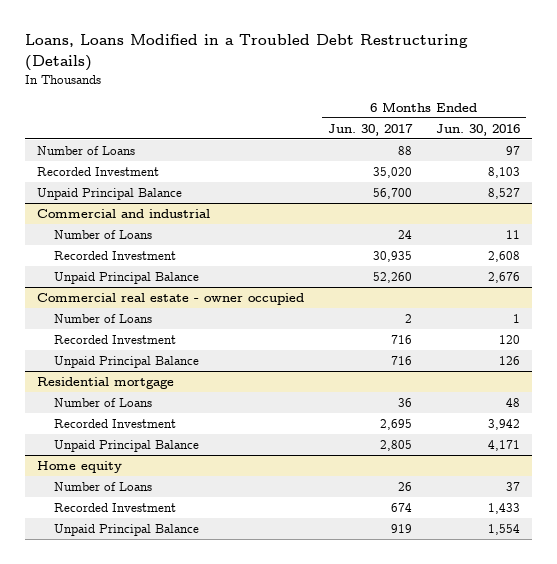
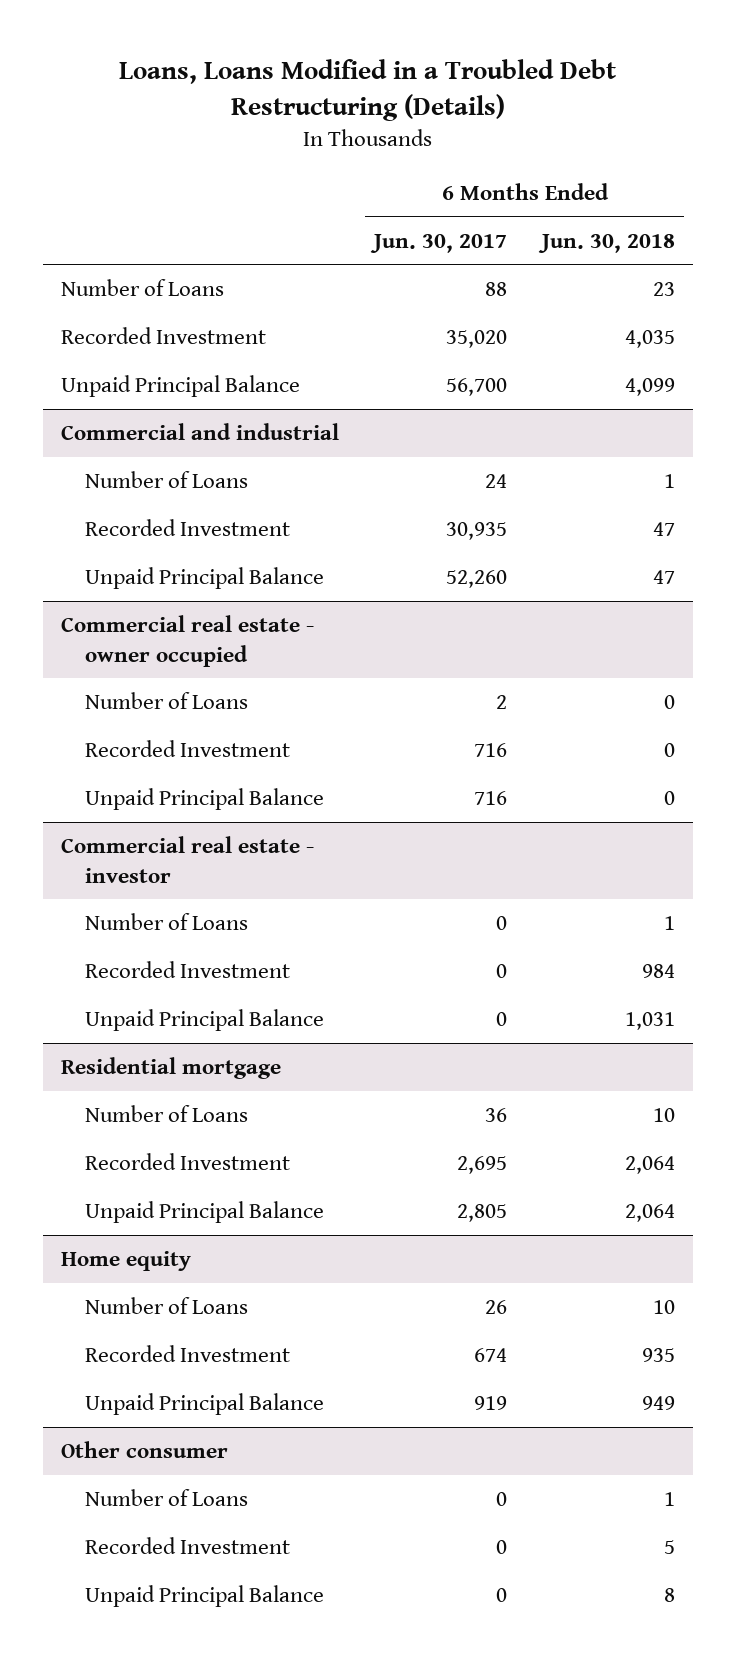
- | 6 Months Ended Jun. 30, 2017 | 6 Months Ended Jun. 30, 2016
+ | 6 Months Ended Jun. 30, 2017 | 6 Months Ended Jun. 30, 2018
+ Commercial real estate - investor
+ Number of Loans | 0 | 1
+ Recorded Investment | 0 | 984
+ Unpaid Principal Balance | 0 | 1,031
+ Other consumer
+ Number of Loans | 0 | 1
+ Recorded Investment | 0 | 5
+ Unpaid Principal Balance | 0 | 8

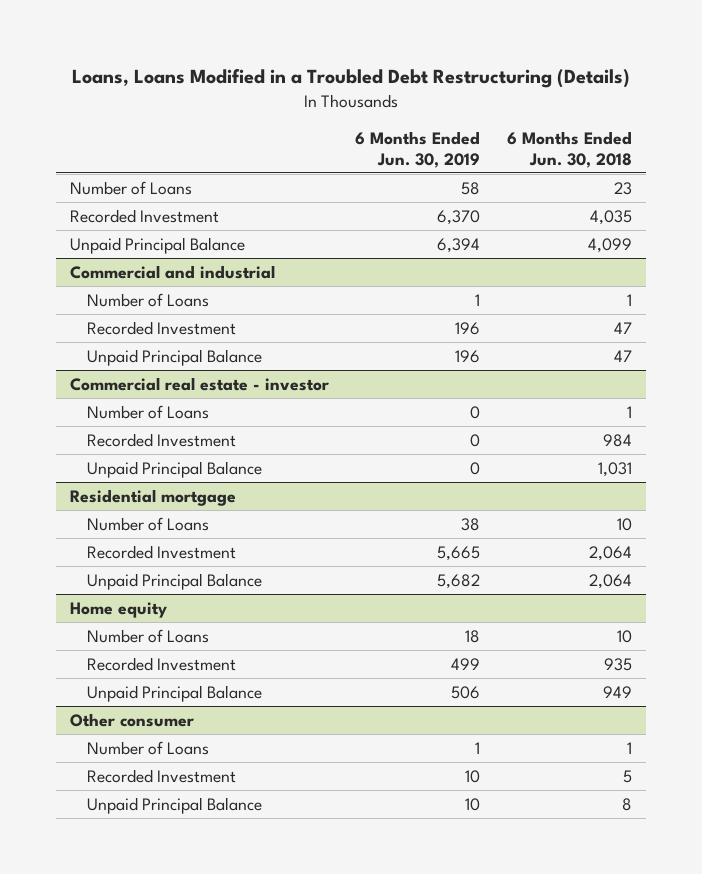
- | 6 Months Ended Jun. 30, 2017 | 6 Months Ended Jun. 30, 2018
+ | 6 Months Ended Jun. 30, 2019 | 6 Months Ended Jun. 30, 2018
- Commercial real estate - owner occupied
- Number of Loans | 2 | 0
- Recorded Investment | 716 | 0
- Unpaid Principal Balance | 716 | 0

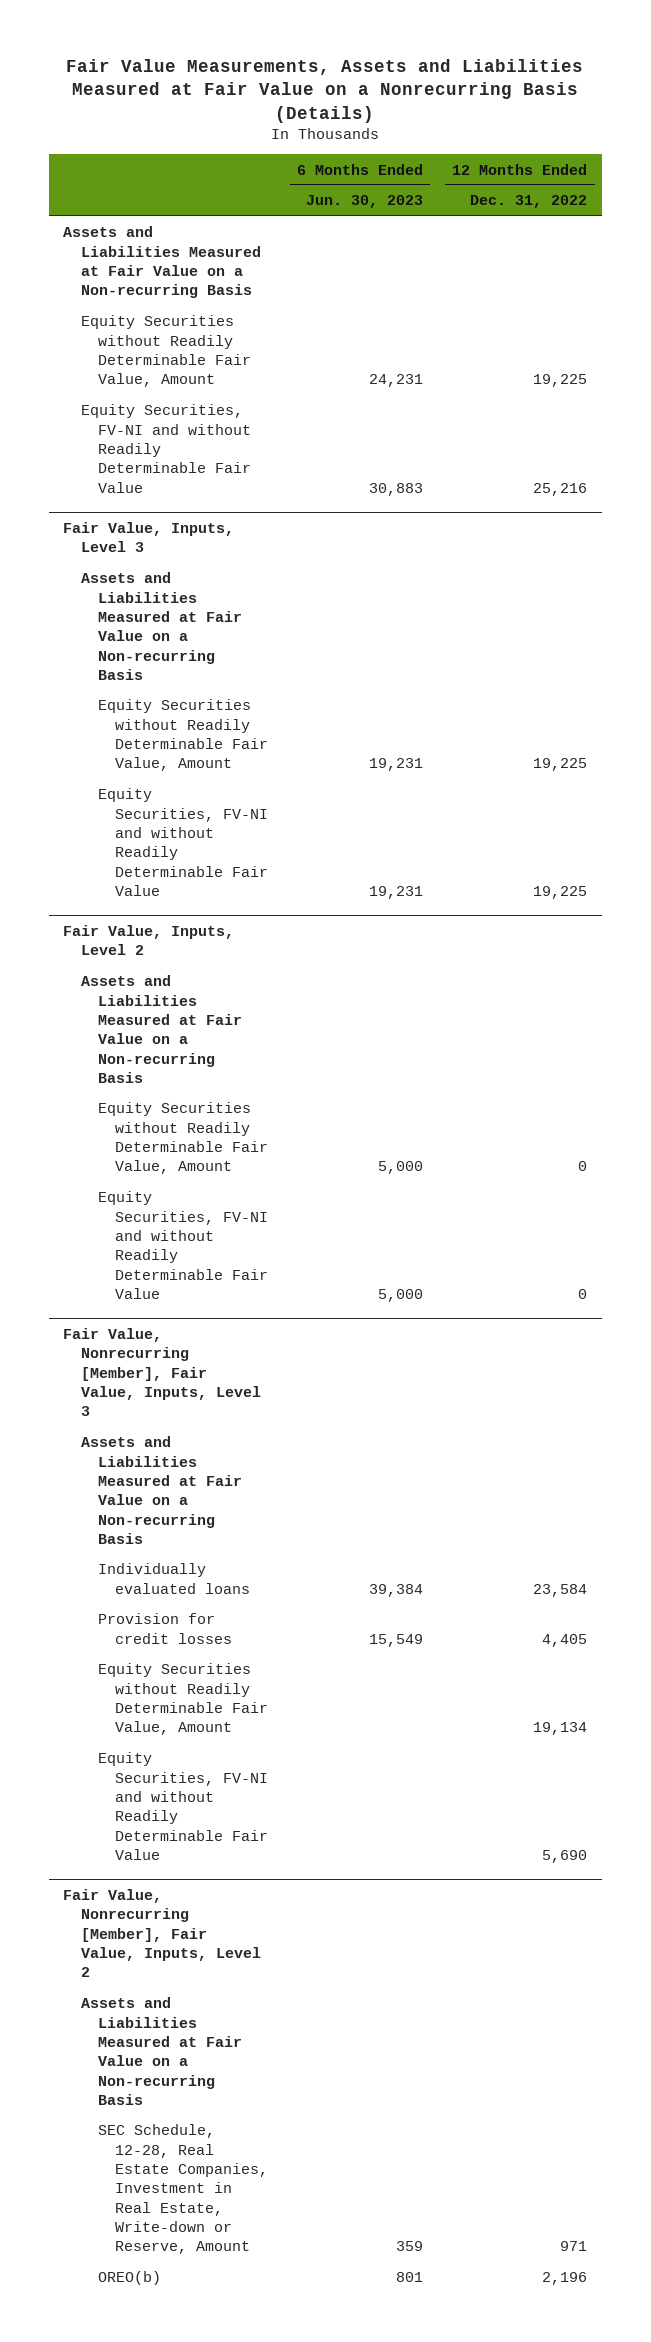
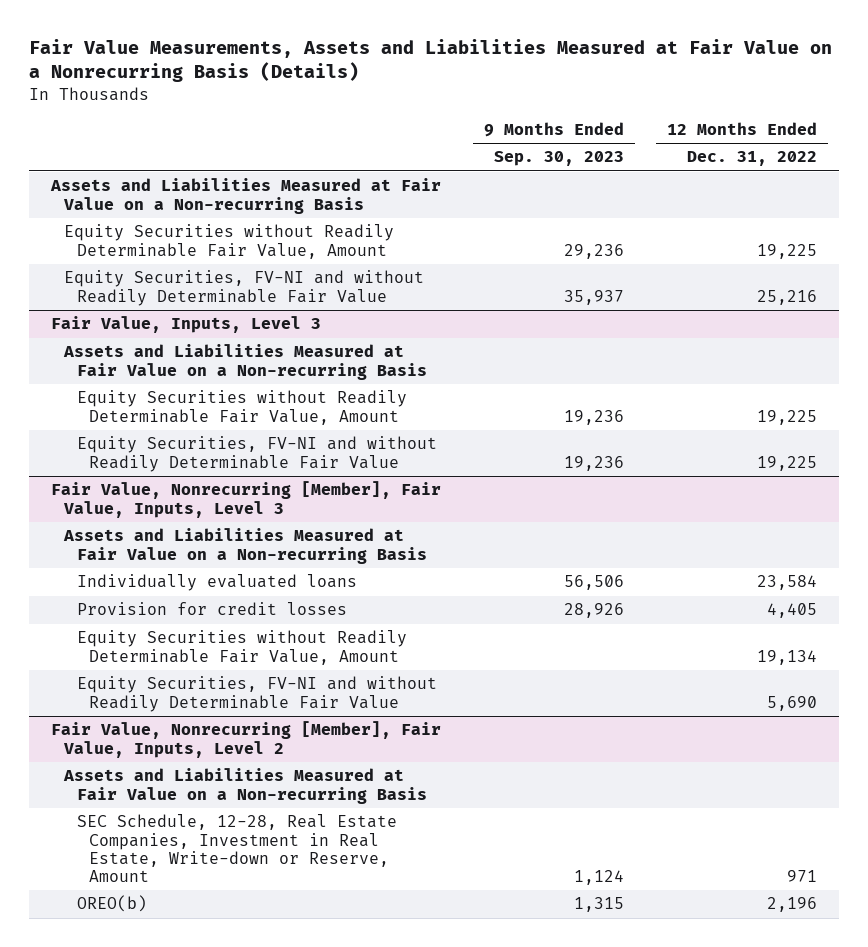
- | 6 Months Ended Jun. 30, 2023 | 12 Months Ended Dec. 31, 2022
+ | 9 Months Ended Sep. 30, 2023 | 12 Months Ended Dec. 31, 2022
- Fair Value, Inputs, Level 2
- Assets and Liabilities Measured at Fair Value on a Non-recurring Basis
- Equity Securities without Readily Determinable Fair Value, Amount | 5,000 | 0
- Equity Securities, FV-NI and without Readily Determinable Fair Value | 5,000 | 0

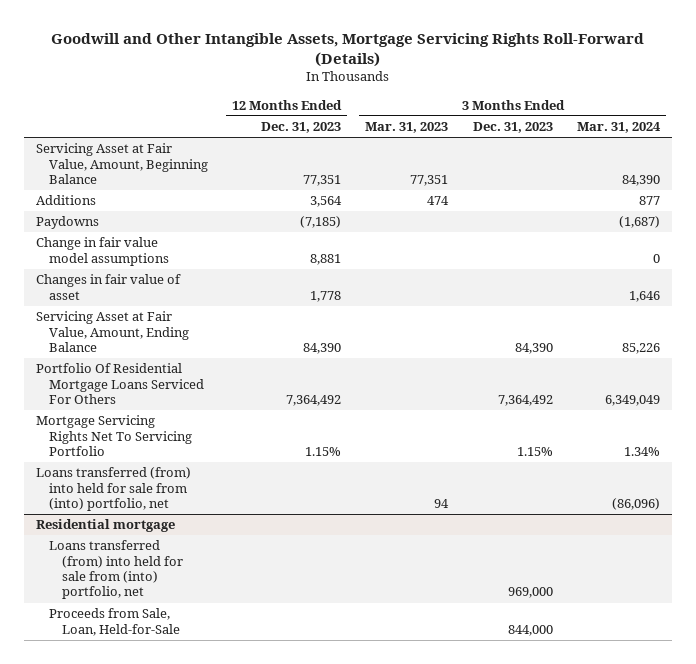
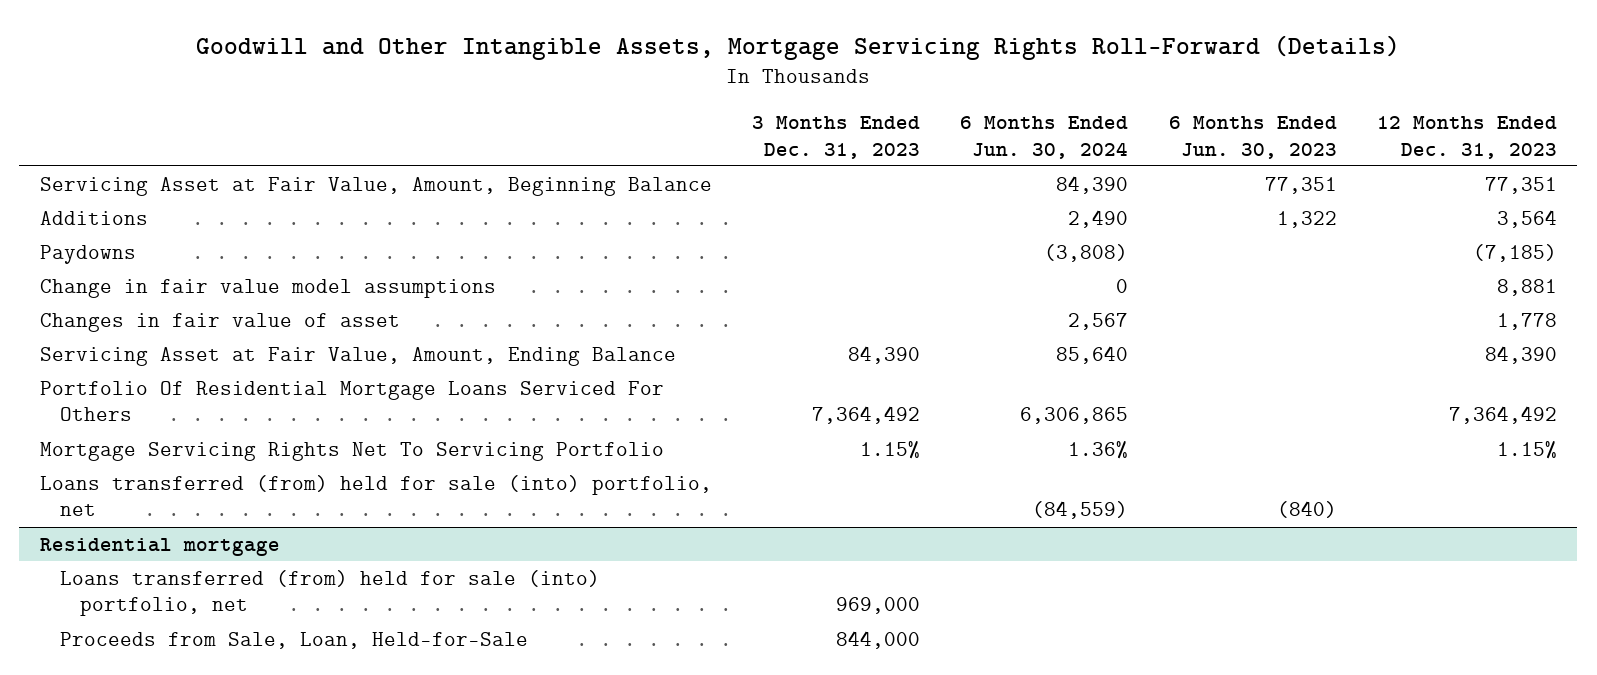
- | 12 Months Ended Dec. 31, 2023 | 3 Months Ended Mar. 31, 2023 | 3 Months Ended Dec. 31, 2023 | 3 Months Ended Mar. 31, 2024
+ | 3 Months Ended Dec. 31, 2023 | 6 Months Ended Jun. 30, 2024 | 6 Months Ended Jun. 30, 2023 | 12 Months Ended Dec. 31, 2023
- Loans transferred (from) into held for sale from (into) portfolio, net | | 94 | | (86,096)
+ Loans transferred (from) held for sale (into) portfolio, net | | (84,559) | (840) |
@ Residential mortgage
- Loans transferred (from) into held for sale from (into) portfolio, net | | | 969,000 |
+ Loans transferred (from) held for sale (into) portfolio, net | 969,000 | | |

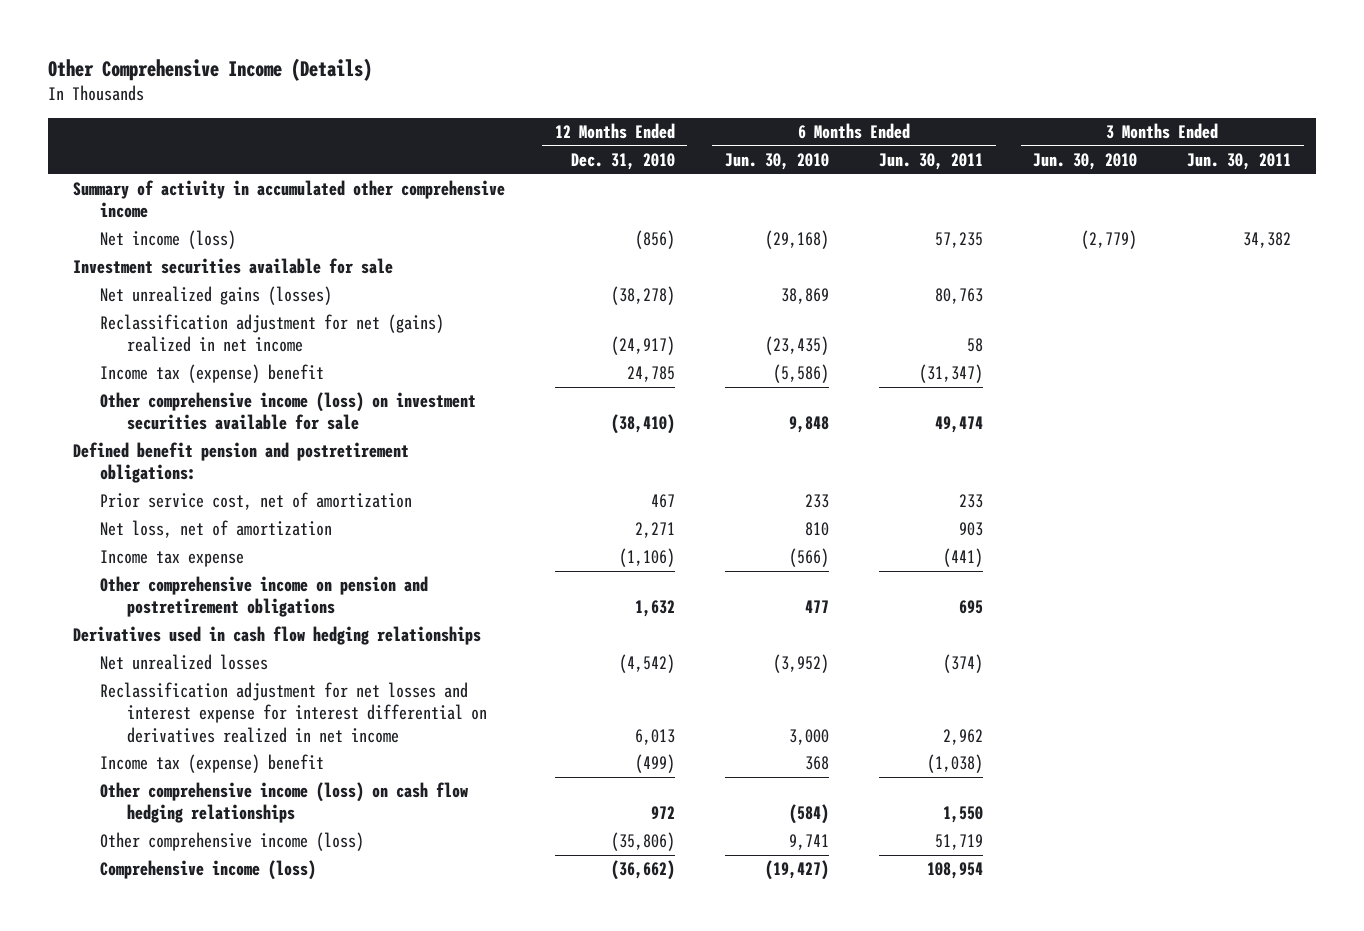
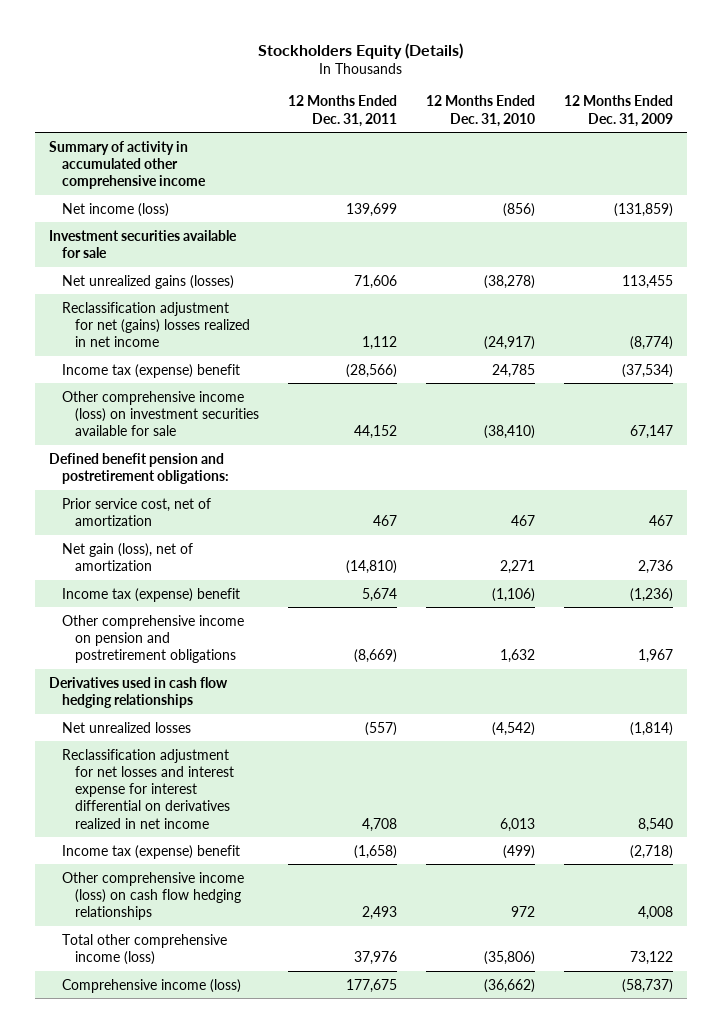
- Other Comprehensive Income (Details)
+ Stockholders Equity (Details)
- | 12 Months Ended Dec. 31, 2010 | 6 Months Ended Jun. 30, 2010 | 6 Months Ended Jun. 30, 2011 | 3 Months Ended Jun. 30, 2010 | 3 Months Ended Jun. 30, 2011
+ | 12 Months Ended Dec. 31, 2011 | 12 Months Ended Dec. 31, 2010 | 12 Months Ended Dec. 31, 2009
- Reclassification adjustment for net (gains) realized in net income | (24,917) | (23,435) | 58 | |
+ Reclassification adjustment for net (gains) losses realized in net income | 1,112 | (24,917) | (8,774)
- Net loss, net of amortization | 2,271 | 810 | 903 | |
- Income tax expense | (1,106) | (566) | (441) | |
+ Net gain (loss), net of amortization | (14,810) | 2,271 | 2,736
+ Income tax (expense) benefit | 5,674 | (1,106) | (1,236)
- Other comprehensive income (loss) | (35,806) | 9,741 | 51,719 | |
+ Total other comprehensive income (loss) | 37,976 | (35,806) | 73,122

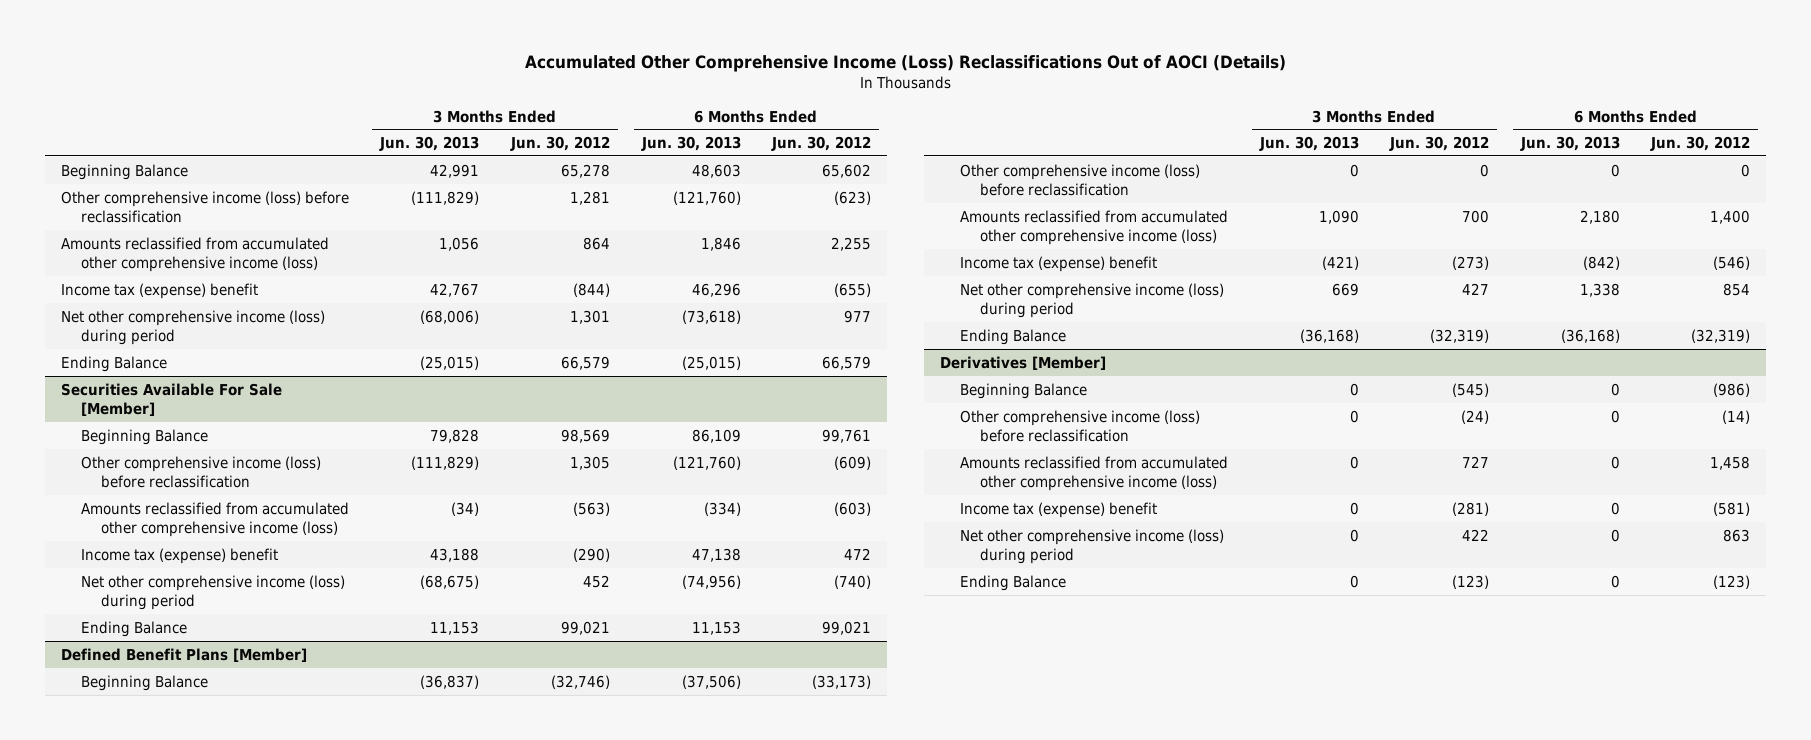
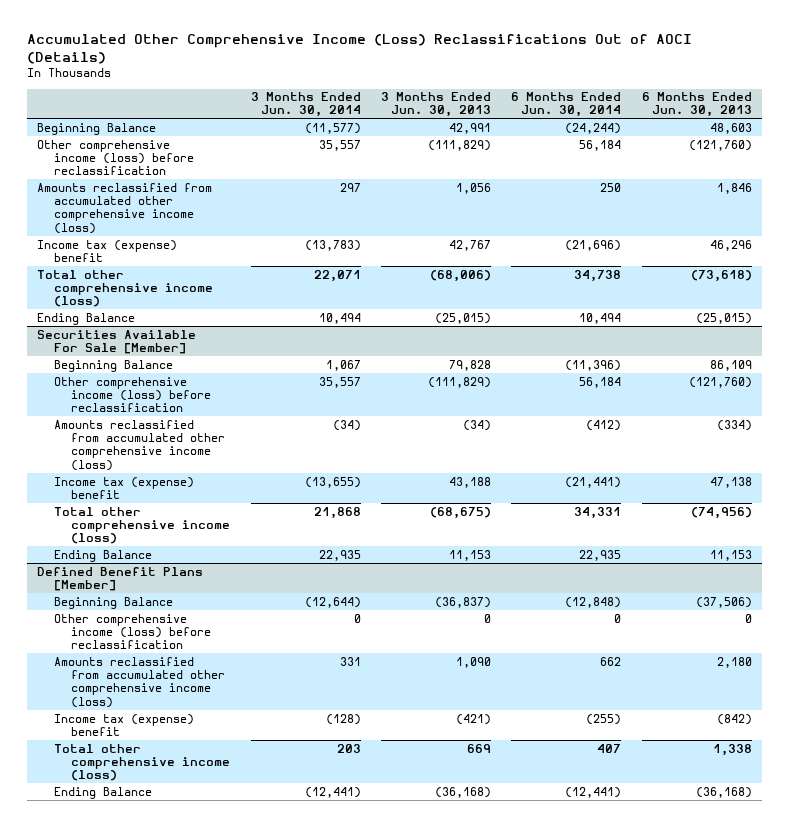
- | 3 Months Ended Jun. 30, 2013 | 3 Months Ended Jun. 30, 2012 | 6 Months Ended Jun. 30, 2013 | 6 Months Ended Jun. 30, 2012
+ | 3 Months Ended Jun. 30, 2014 | 3 Months Ended Jun. 30, 2013 | 6 Months Ended Jun. 30, 2014 | 6 Months Ended Jun. 30, 2013
- Net other comprehensive income (loss) during period | (68,006) | 1,301 | (73,618) | 977
+ Total other comprehensive income (loss) | 22,071 | (68,006) | 34,738 | (73,618)
@ Securities Available For Sale [Member]
- Net other comprehensive income (loss) during period | (68,675) | 452 | (74,956) | (740)
+ Total other comprehensive income (loss) | 21,868 | (68,675) | 34,331 | (74,956)
@ Defined Benefit Plans [Member]
- Net other comprehensive income (loss) during period | 669 | 427 | 1,338 | 854
+ Total other comprehensive income (loss) | 203 | 669 | 407 | 1,338
- Derivatives [Member]
- Beginning Balance | 0 | (545) | 0 | (986)
- Other comprehensive income (loss) before reclassification | 0 | (24) | 0 | (14)
- Amounts reclassified from accumulated other comprehensive income (loss) | 0 | 727 | 0 | 1,458
- Income tax (expense) benefit | 0 | (281) | 0 | (581)
- Net other comprehensive income (loss) during period | 0 | 422 | 0 | 863
- Ending Balance | 0 | (123) | 0 | (123)

